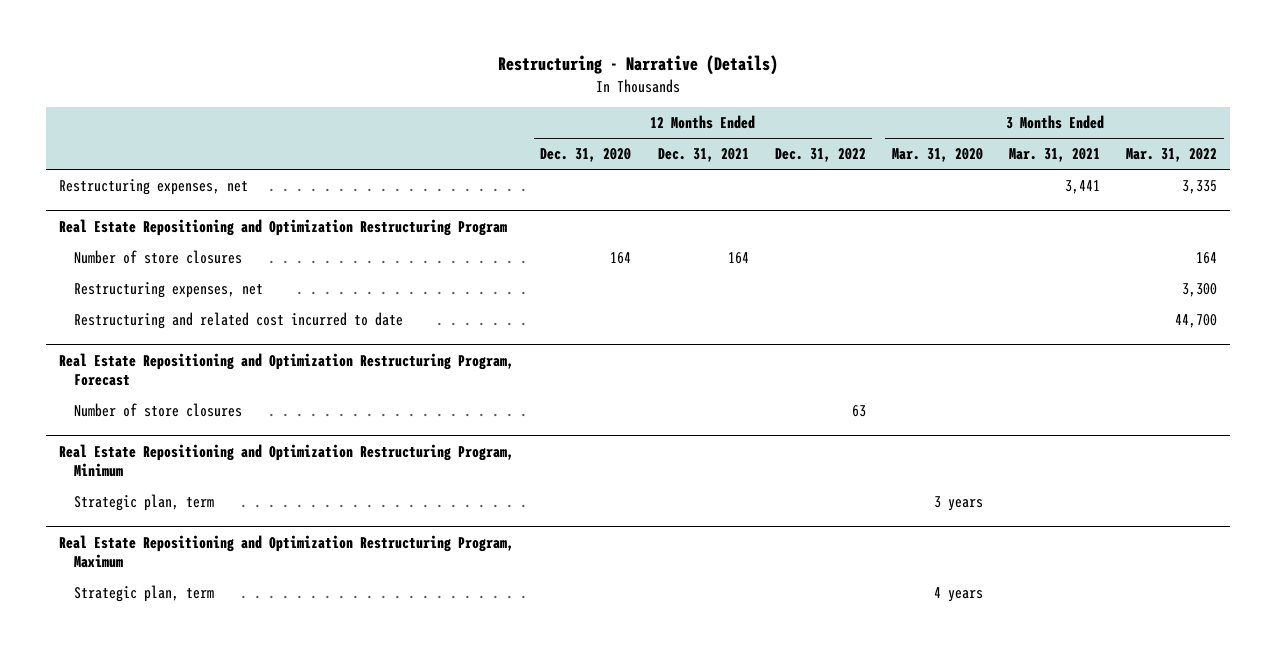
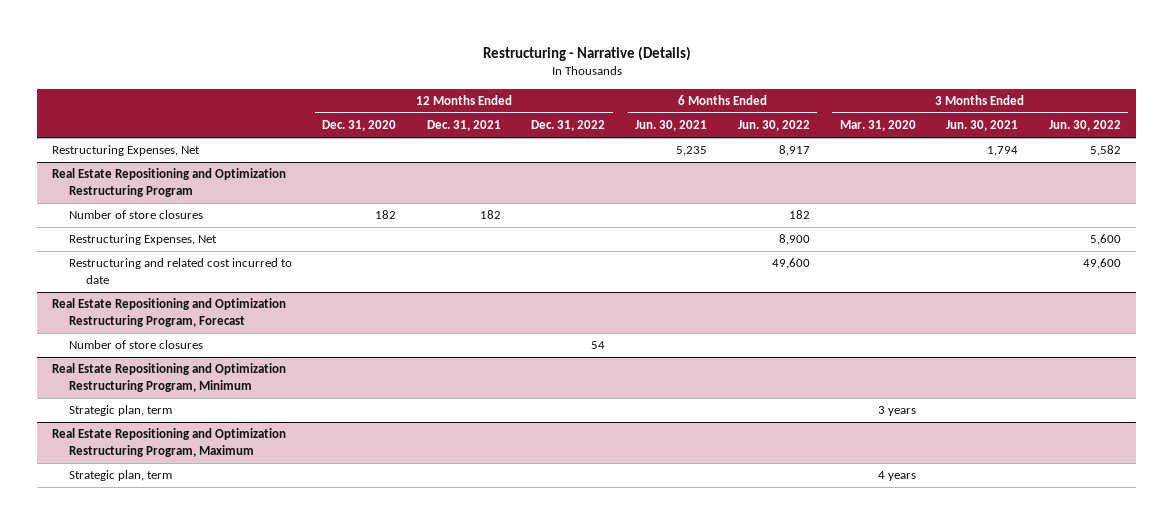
- | 12 Months Ended Dec. 31, 2020 | 12 Months Ended Dec. 31, 2021 | 12 Months Ended Dec. 31, 2022 | 3 Months Ended Mar. 31, 2020 | 3 Months Ended Mar. 31, 2021 | 3 Months Ended Mar. 31, 2022
+ | 12 Months Ended Dec. 31, 2020 | 12 Months Ended Dec. 31, 2021 | 12 Months Ended Dec. 31, 2022 | 6 Months Ended Jun. 30, 2021 | 6 Months Ended Jun. 30, 2022 | 3 Months Ended Mar. 31, 2020 | 3 Months Ended Jun. 30, 2021 | 3 Months Ended Jun. 30, 2022
- Restructuring expenses, net | | | | | 3,441 | 3,335
+ Restructuring Expenses, Net | | | | 5,235 | 8,917 | | 1,794 | 5,582
@ Real Estate Repositioning and Optimization Restructuring Program
- Number of store closures | 164 | 164 | | | | 164
- Restructuring expenses, net | | | | | | 3,300
+ Number of store closures | 182 | 182 | | | 182 | | |
+ Restructuring Expenses, Net | | | | | 8,900 | | | 5,600
@ Real Estate Repositioning and Optimization Restructuring Program, Forecast
- Number of store closures | | | 63 | | |
+ Number of store closures | | | 54 | | | | |

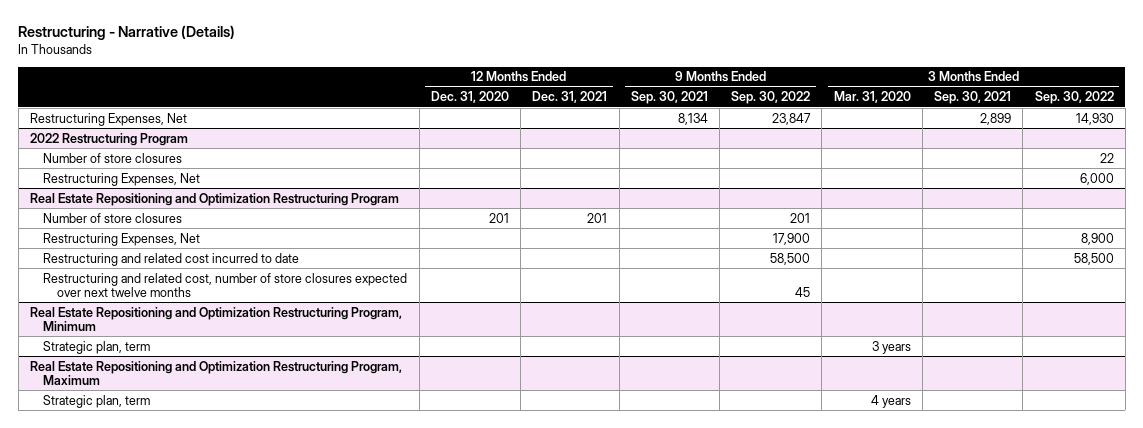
- | 12 Months Ended Dec. 31, 2020 | 12 Months Ended Dec. 31, 2021 | 12 Months Ended Dec. 31, 2022 | 6 Months Ended Jun. 30, 2021 | 6 Months Ended Jun. 30, 2022 | 3 Months Ended Mar. 31, 2020 | 3 Months Ended Jun. 30, 2021 | 3 Months Ended Jun. 30, 2022
+ | 12 Months Ended Dec. 31, 2020 | 12 Months Ended Dec. 31, 2021 | 9 Months Ended Sep. 30, 2021 | 9 Months Ended Sep. 30, 2022 | 3 Months Ended Mar. 31, 2020 | 3 Months Ended Sep. 30, 2021 | 3 Months Ended Sep. 30, 2022
+ 2022 Restructuring Program
+ Number of store closures | | | | | | | 22
+ Restructuring Expenses, Net | | | | | | | 6,000
@ Real Estate Repositioning and Optimization Restructuring Program
- Number of store closures | 182 | 182 | | | 182 | | |
+ Number of store closures | 201 | 201 | | 201 | | |
- Real Estate Repositioning and Optimization Restructuring Program, Forecast
- Number of store closures | | | 54 | | | | |
@ Real Estate Repositioning and Optimization Restructuring Program
+ Restructuring and related cost, number of store closures expected over next twelve months | | | | 45 | | |

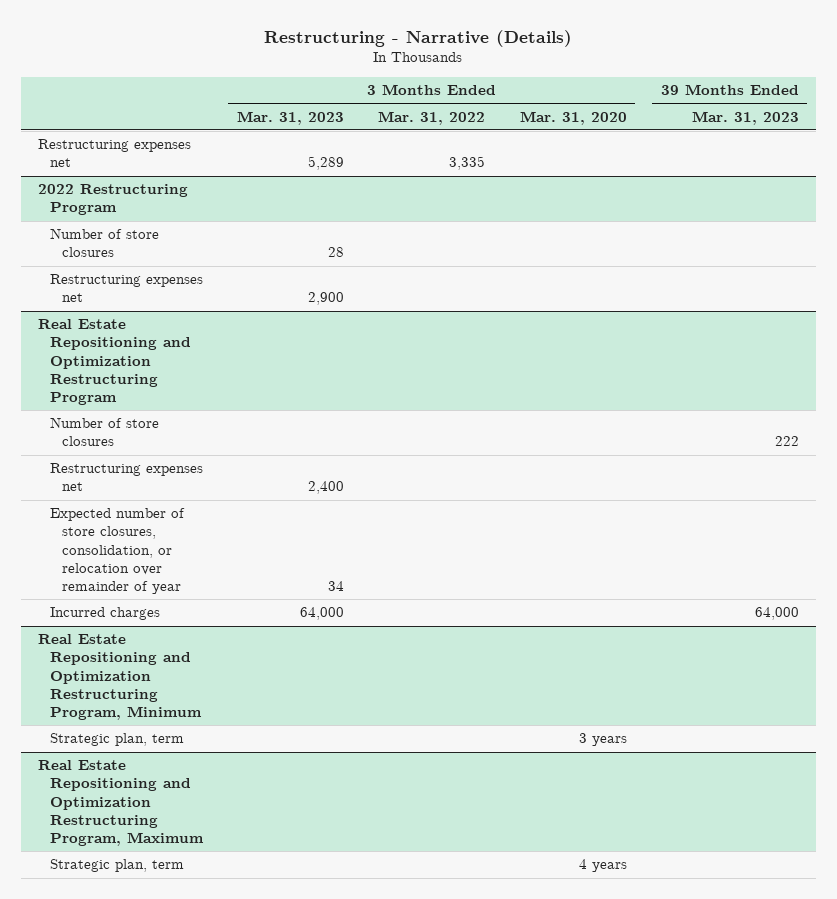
- | 12 Months Ended Dec. 31, 2020 | 12 Months Ended Dec. 31, 2021 | 9 Months Ended Sep. 30, 2021 | 9 Months Ended Sep. 30, 2022 | 3 Months Ended Mar. 31, 2020 | 3 Months Ended Sep. 30, 2021 | 3 Months Ended Sep. 30, 2022
+ | 3 Months Ended Mar. 31, 2023 | 3 Months Ended Mar. 31, 2022 | 3 Months Ended Mar. 31, 2020 | 39 Months Ended Mar. 31, 2023
- Restructuring Expenses, Net | | | 8,134 | 23,847 | | 2,899 | 14,930
+ Restructuring expenses net | 5,289 | 3,335 | |
@ 2022 Restructuring Program
- Restructuring Expenses, Net | | | | | | | 6,000
+ Restructuring expenses net | 2,900 | | |
@ Real Estate Repositioning and Optimization Restructuring Program
- Restructuring Expenses, Net | | | | 17,900 | | | 8,900
- Restructuring and related cost incurred to date | | | | 58,500 | | | 58,500
- Restructuring and related cost, number of store closures expected over next twelve months | | | | 45 | | |
+ Restructuring expenses net | 2,400 | | |
+ Expected number of store closures, consolidation, or relocation over remainder of year | 34 | | |
+ Incurred charges | 64,000 | | | 64,000

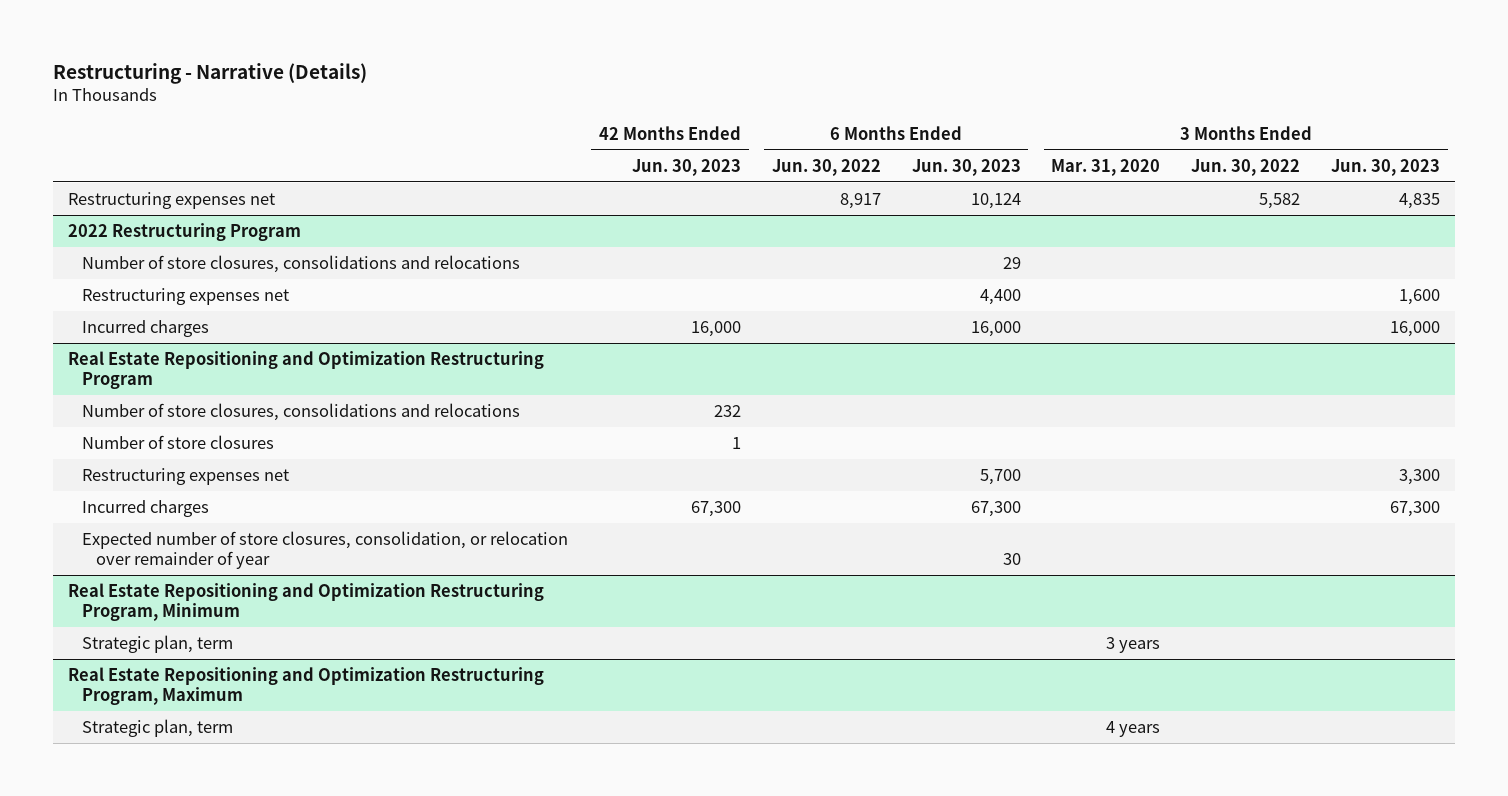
- | 3 Months Ended Mar. 31, 2023 | 3 Months Ended Mar. 31, 2022 | 3 Months Ended Mar. 31, 2020 | 39 Months Ended Mar. 31, 2023
+ | 42 Months Ended Jun. 30, 2023 | 6 Months Ended Jun. 30, 2022 | 6 Months Ended Jun. 30, 2023 | 3 Months Ended Mar. 31, 2020 | 3 Months Ended Jun. 30, 2022 | 3 Months Ended Jun. 30, 2023
@ 2022 Restructuring Program
- Number of store closures | 28 | | |
+ Number of store closures, consolidations and relocations | | | 29 | | |
+ Incurred charges | 16,000 | | 16,000 | | | 16,000
@ Real Estate Repositioning and Optimization Restructuring Program
+ Number of store closures, consolidations and relocations | 232 | | | | |
moved down: Expected number of store closures, consolidation, or relocation over remainder of year | | | 30 | | |

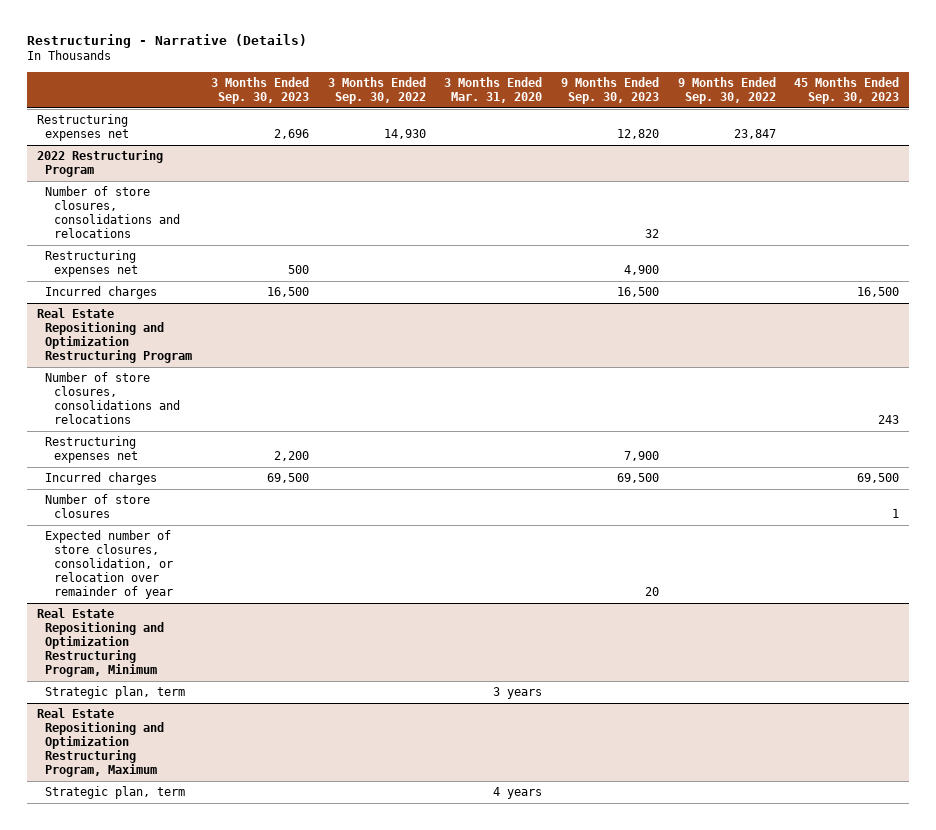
- | 42 Months Ended Jun. 30, 2023 | 6 Months Ended Jun. 30, 2022 | 6 Months Ended Jun. 30, 2023 | 3 Months Ended Mar. 31, 2020 | 3 Months Ended Jun. 30, 2022 | 3 Months Ended Jun. 30, 2023
+ | 3 Months Ended Sep. 30, 2023 | 3 Months Ended Sep. 30, 2022 | 3 Months Ended Mar. 31, 2020 | 9 Months Ended Sep. 30, 2023 | 9 Months Ended Sep. 30, 2022 | 45 Months Ended Sep. 30, 2023
@ Real Estate Repositioning and Optimization Restructuring Program
moved down: Number of store closures | | | | | | 1

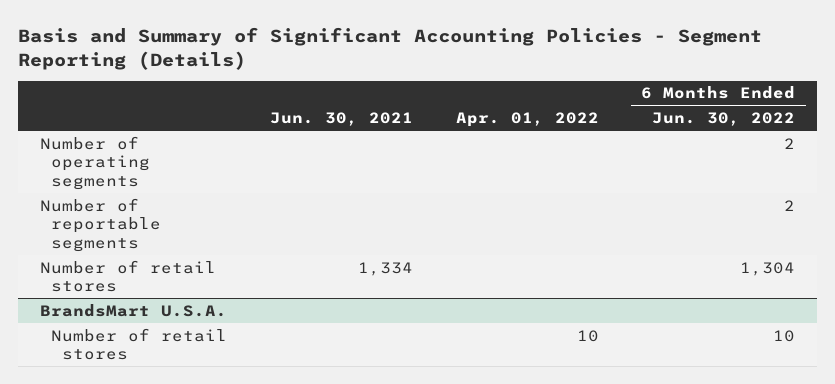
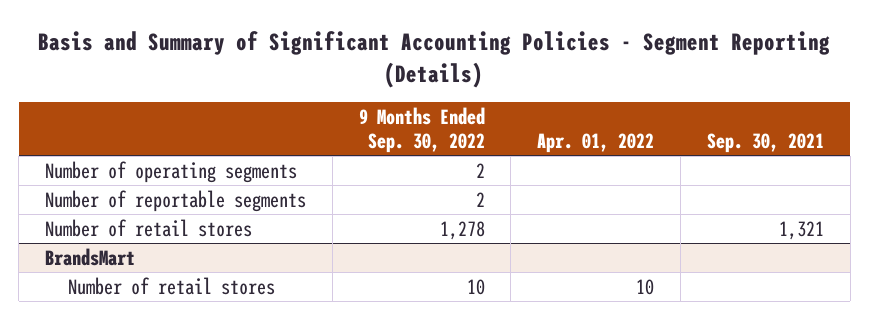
- | Jun. 30, 2021 | Apr. 01, 2022 | 6 Months Ended Jun. 30, 2022
+ | 9 Months Ended Sep. 30, 2022 | Apr. 01, 2022 | Sep. 30, 2021
- BrandsMart U.S.A.
+ BrandsMart

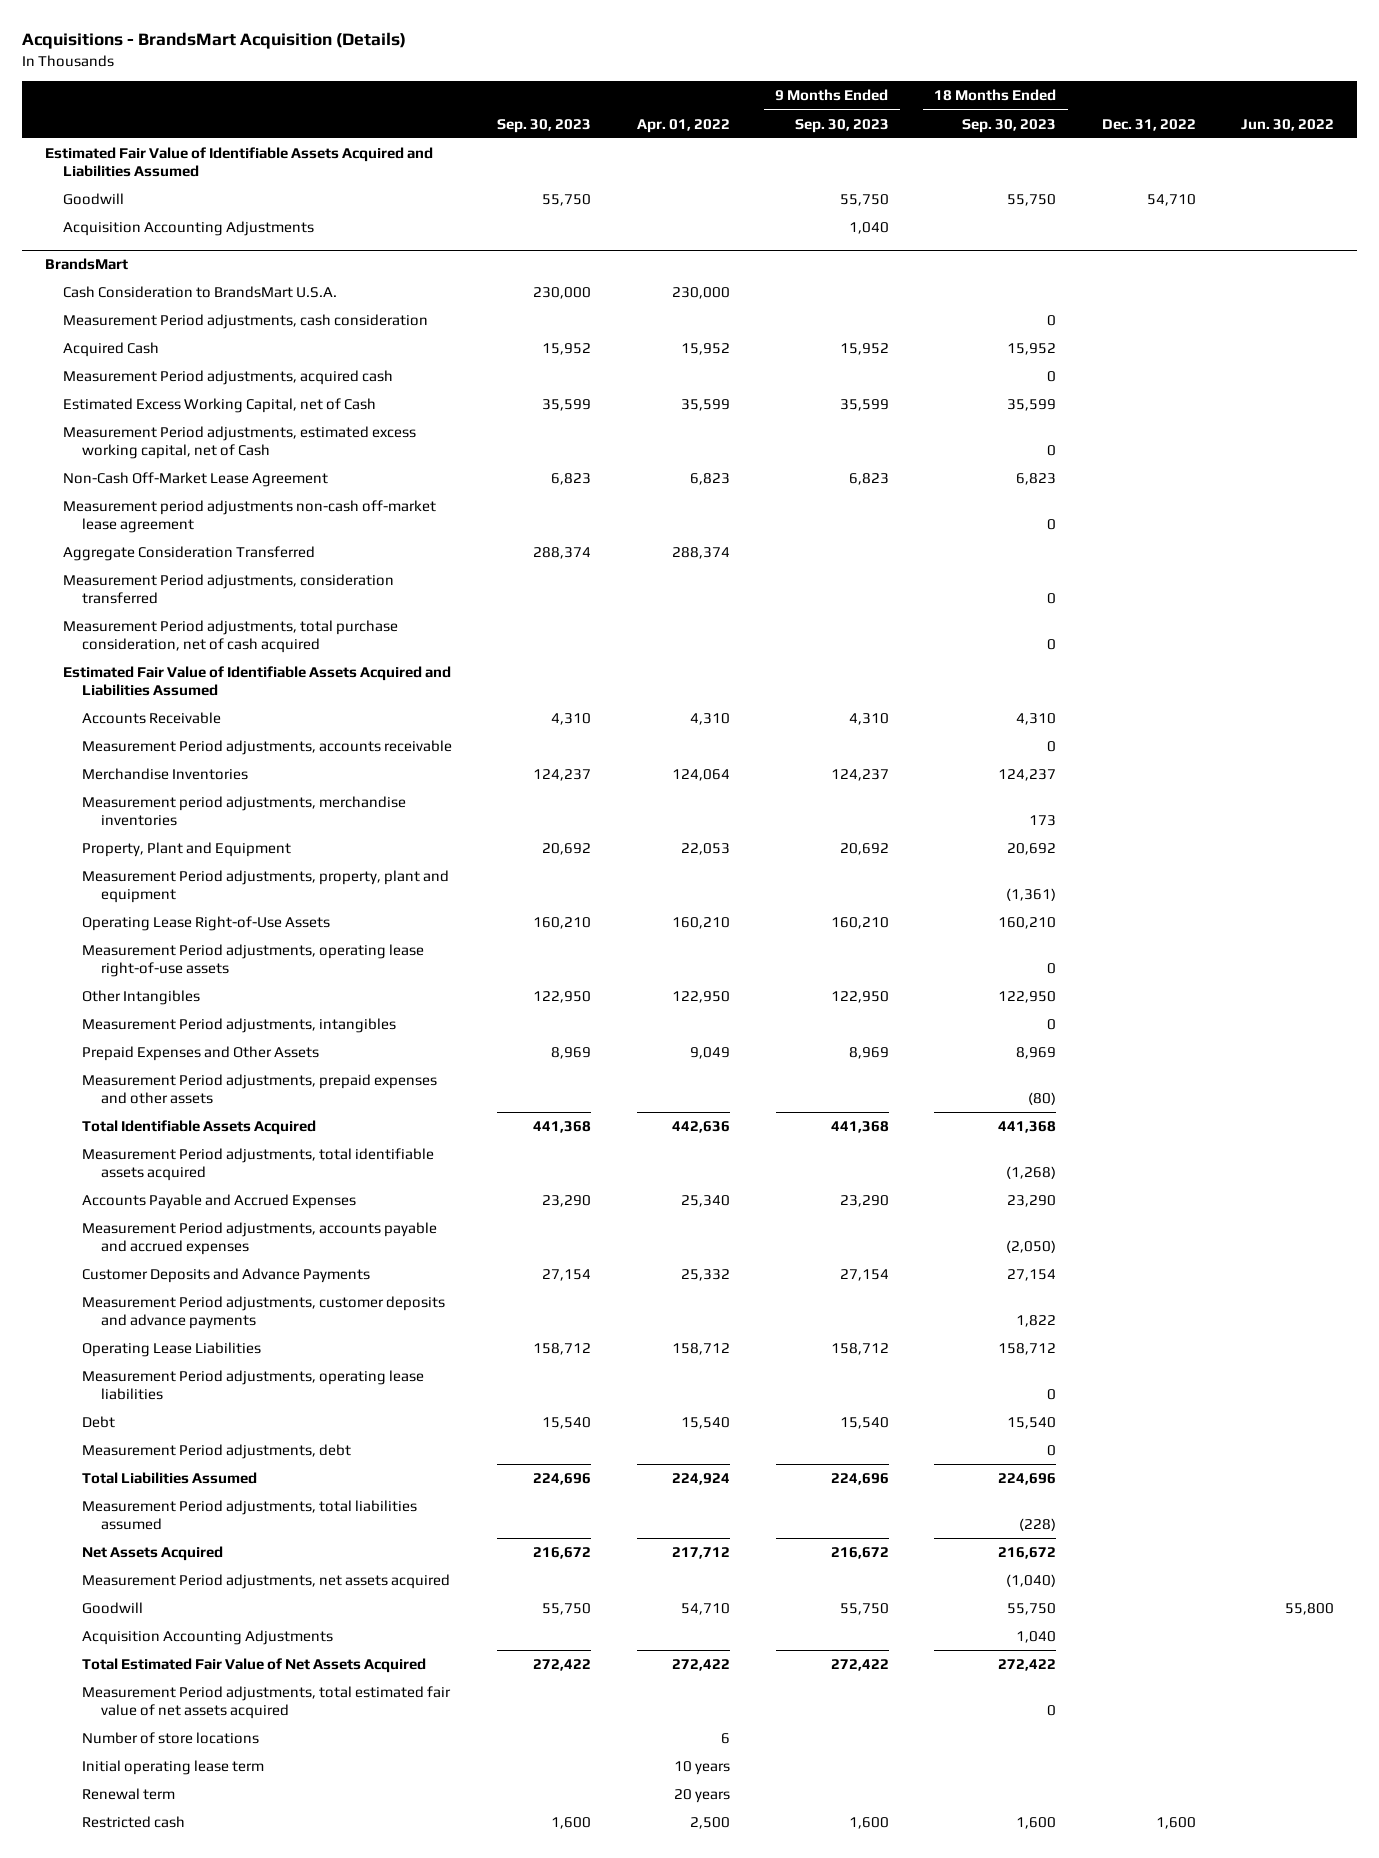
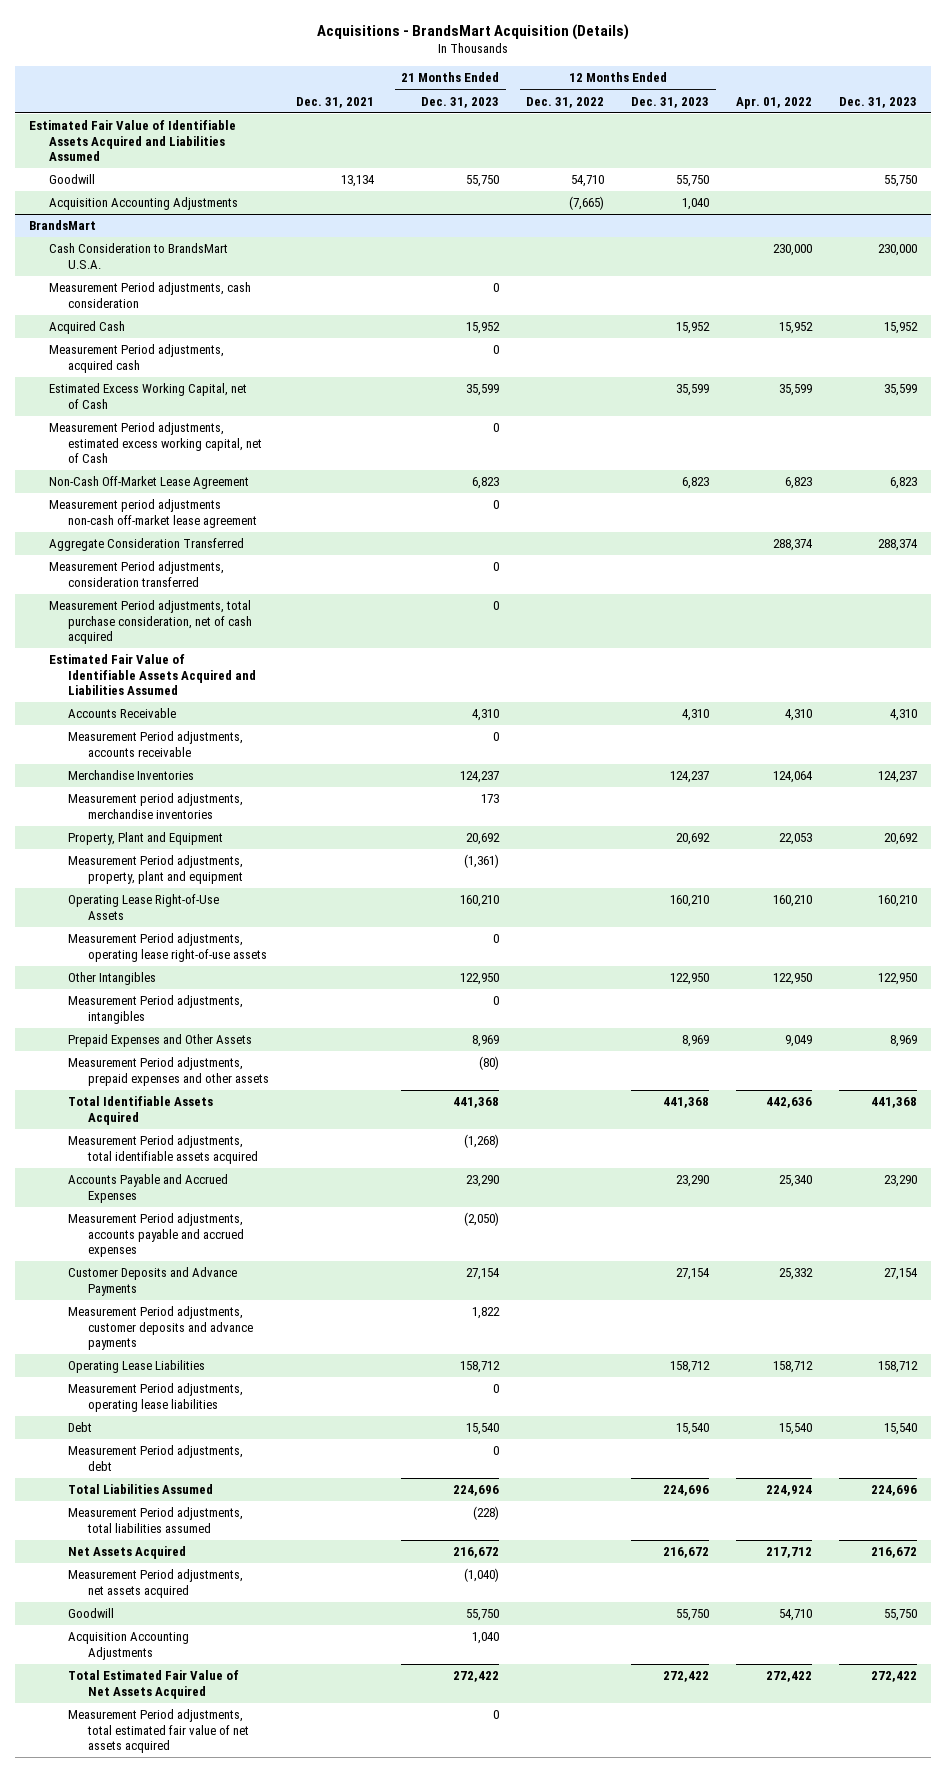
- | Sep. 30, 2023 | Apr. 01, 2022 | 9 Months Ended Sep. 30, 2023 | 18 Months Ended Sep. 30, 2023 | Dec. 31, 2022 | Jun. 30, 2022
+ | Dec. 31, 2021 | 21 Months Ended Dec. 31, 2023 | 12 Months Ended Dec. 31, 2022 | 12 Months Ended Dec. 31, 2023 | Apr. 01, 2022 | Dec. 31, 2023
@ BrandsMart
- Number of store locations | | 6 | | | |
- Initial operating lease term | | 10 years | | | |
- Renewal term | | 20 years | | | |
- Restricted cash | 1,600 | 2,500 | 1,600 | 1,600 | 1,600 |

